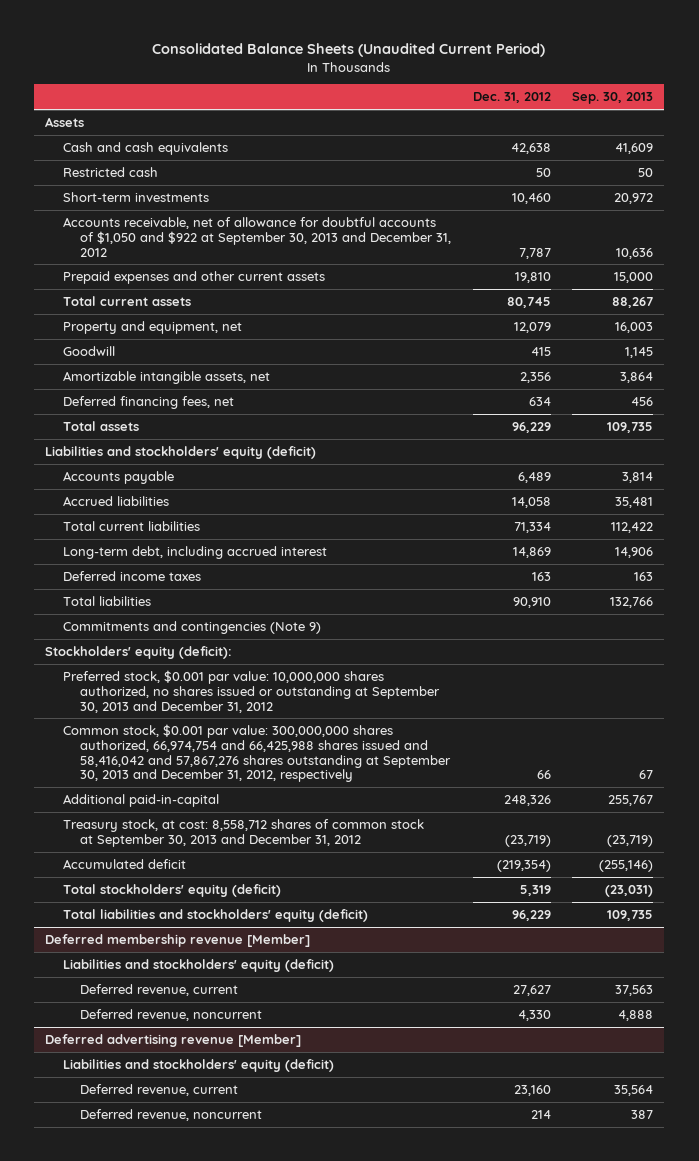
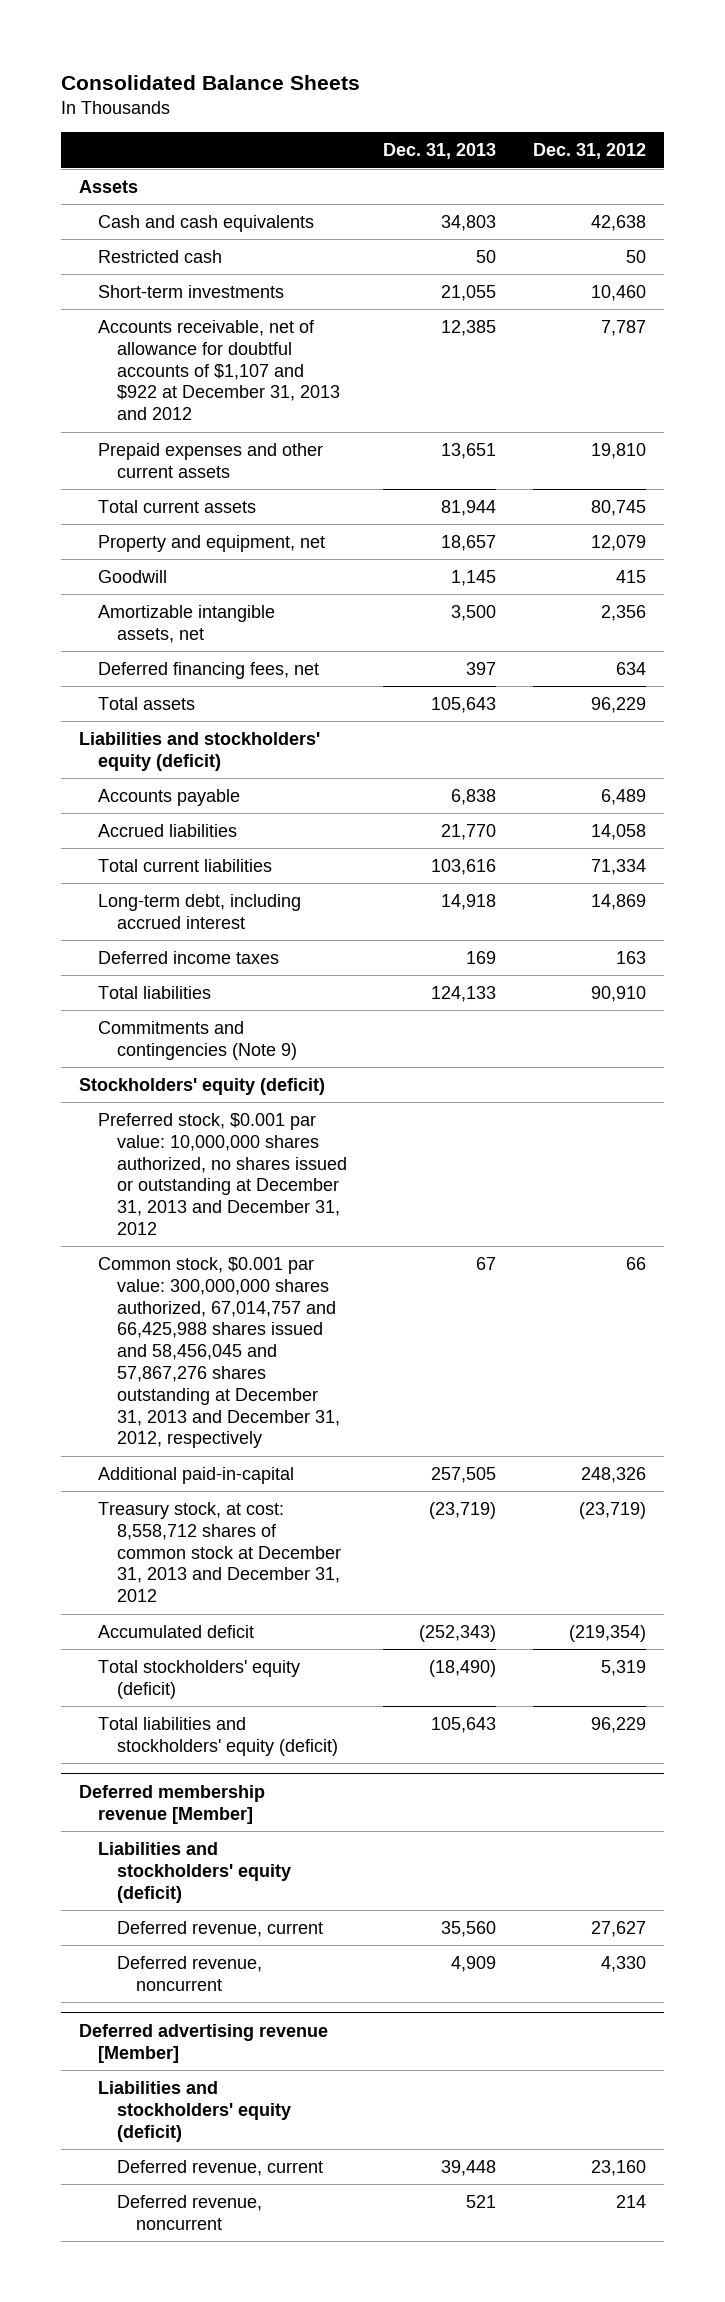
- Consolidated Balance Sheets (Unaudited Current Period)
+ Consolidated Balance Sheets
- | Dec. 31, 2012 | Sep. 30, 2013
+ | Dec. 31, 2013 | Dec. 31, 2012
- Accounts receivable, net of allowance for doubtful accounts of $1,050 and $922 at September 30, 2013 and December 31, 2012 | 7,787 | 10,636
+ Accounts receivable, net of allowance for doubtful accounts of $1,107 and $922 at December 31, 2013 and 2012 | 12,385 | 7,787
- Stockholders' equity (deficit):
- Preferred stock, $0.001 par value: 10,000,000 shares authorized, no shares issued or outstanding at September 30, 2013 and December 31, 2012
- Common stock, $0.001 par value: 300,000,000 shares authorized, 66,974,754 and 66,425,988 shares issued and 58,416,042 and 57,867,276 shares outstanding at September 30, 2013 and December 31, 2012, respectively | 66 | 67
+ Stockholders' equity (deficit)
+ Preferred stock, $0.001 par value: 10,000,000 shares authorized, no shares issued or outstanding at December 31, 2013 and December 31, 2012
+ Common stock, $0.001 par value: 300,000,000 shares authorized, 67,014,757 and 66,425,988 shares issued and 58,456,045 and 57,867,276 shares outstanding at December 31, 2013 and December 31, 2012, respectively | 67 | 66
- Treasury stock, at cost: 8,558,712 shares of common stock at September 30, 2013 and December 31, 2012 | (23,719) | (23,719)
+ Treasury stock, at cost: 8,558,712 shares of common stock at December 31, 2013 and December 31, 2012 | (23,719) | (23,719)

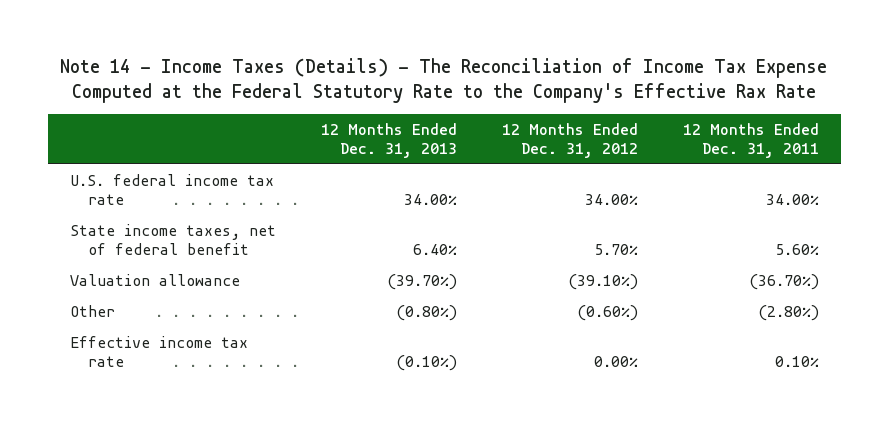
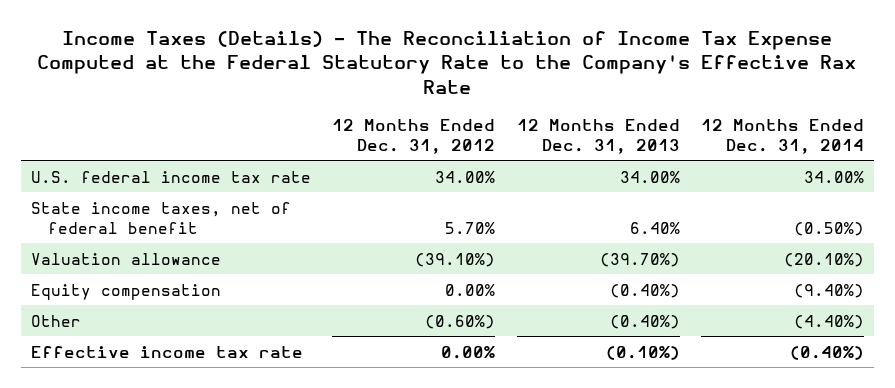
- Note 14 - Income Taxes (Details) - The Reconciliation of Income Tax Expense Computed at the Federal Statutory Rate to the Company's Effective Rax Rate
+ Income Taxes (Details) - The Reconciliation of Income Tax Expense Computed at the Federal Statutory Rate to the Company's Effective Rax Rate
- | 12 Months Ended Dec. 31, 2013 | 12 Months Ended Dec. 31, 2012 | 12 Months Ended Dec. 31, 2011
+ | 12 Months Ended Dec. 31, 2012 | 12 Months Ended Dec. 31, 2013 | 12 Months Ended Dec. 31, 2014
- Other | (0.80%) | (0.60%) | (2.80%)
+ Equity compensation | 0.00% | (0.40%) | (9.40%)
+ Other | (0.60%) | (0.40%) | (4.40%)

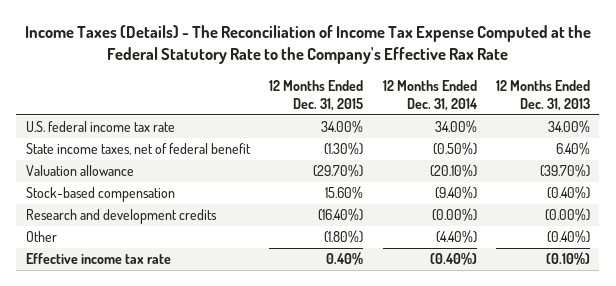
- | 12 Months Ended Dec. 31, 2012 | 12 Months Ended Dec. 31, 2013 | 12 Months Ended Dec. 31, 2014
+ | 12 Months Ended Dec. 31, 2015 | 12 Months Ended Dec. 31, 2014 | 12 Months Ended Dec. 31, 2013
- Equity compensation | 0.00% | (0.40%) | (9.40%)
+ Stock-based compensation | 15.60% | (9.40%) | (0.40%)
+ Research and development credits | (16.40%) | (0.00%) | (0.00%)

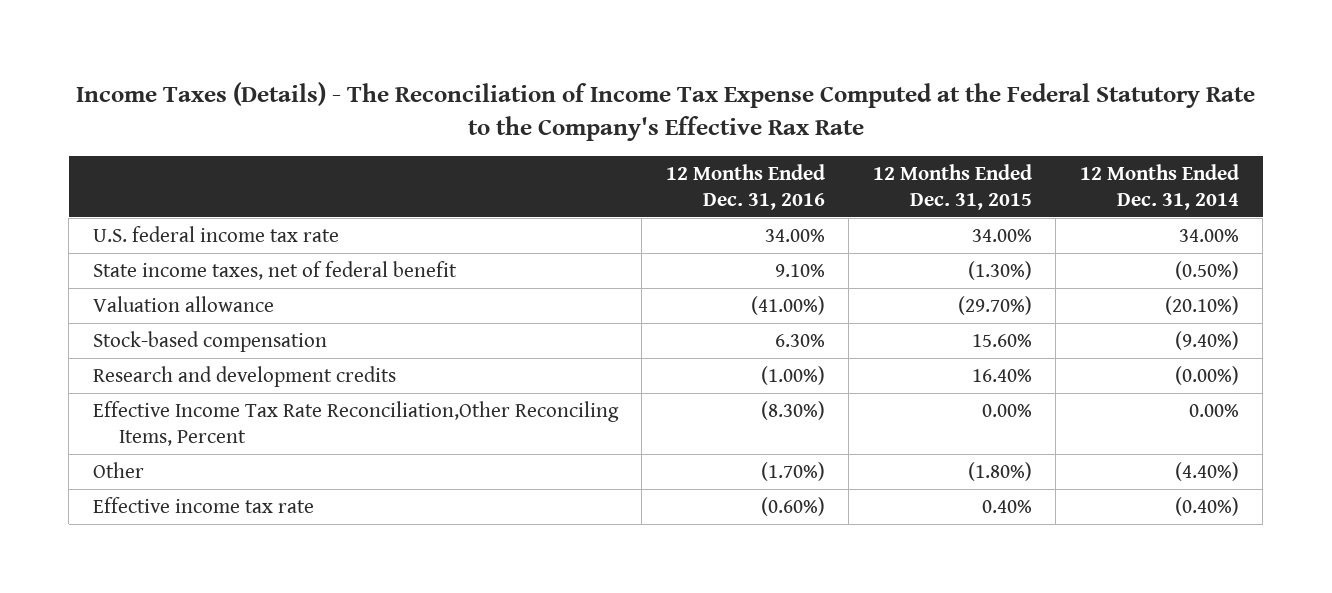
- | 12 Months Ended Dec. 31, 2015 | 12 Months Ended Dec. 31, 2014 | 12 Months Ended Dec. 31, 2013
+ | 12 Months Ended Dec. 31, 2016 | 12 Months Ended Dec. 31, 2015 | 12 Months Ended Dec. 31, 2014
- Research and development credits | (16.40%) | (0.00%) | (0.00%)
+ Research and development credits | (1.00%) | 16.40% | (0.00%)
+ Effective Income Tax Rate Reconciliation,Other Reconciling Items, Percent | (8.30%) | 0.00% | 0.00%

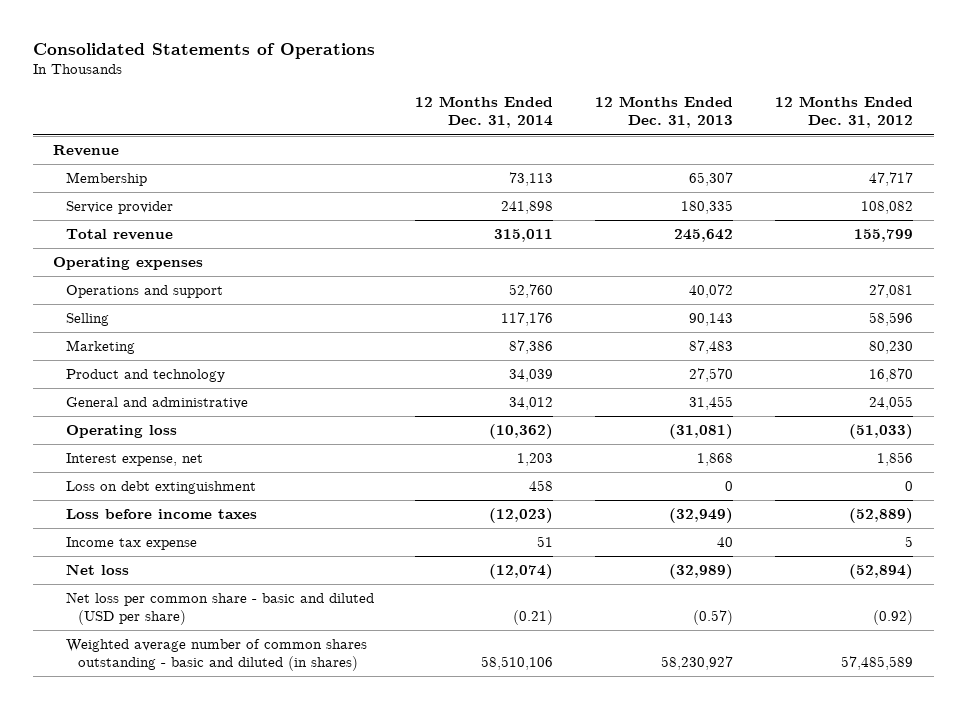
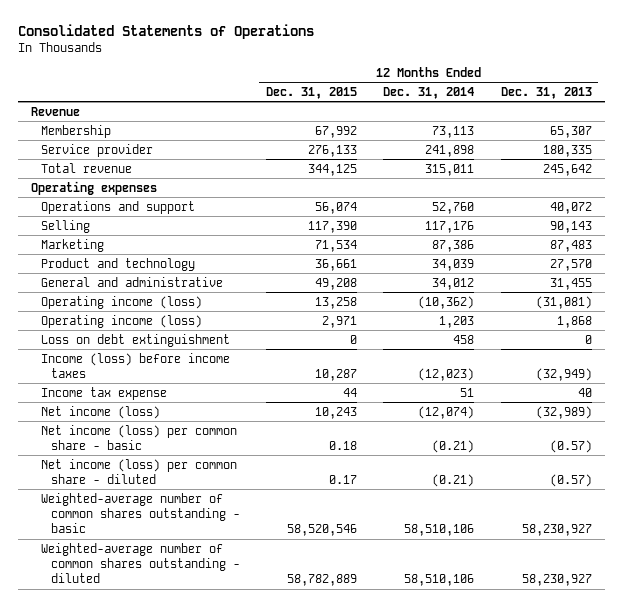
- | 12 Months Ended Dec. 31, 2014 | 12 Months Ended Dec. 31, 2013 | 12 Months Ended Dec. 31, 2012
+ | 12 Months Ended Dec. 31, 2015 | 12 Months Ended Dec. 31, 2014 | 12 Months Ended Dec. 31, 2013
- Operating loss | (10,362) | (31,081) | (51,033)
- Interest expense, net | 1,203 | 1,868 | 1,856
+ Operating income (loss) | 13,258 | (10,362) | (31,081)
+ Operating income (loss) | 2,971 | 1,203 | 1,868
- Loss before income taxes | (12,023) | (32,949) | (52,889)
+ Income (loss) before income taxes | 10,287 | (12,023) | (32,949)
- Net loss | (12,074) | (32,989) | (52,894)
- Net loss per common share - basic and diluted (USD per share) | (0.21) | (0.57) | (0.92)
- Weighted average number of common shares outstanding - basic and diluted (in shares) | 58,510,106 | 58,230,927 | 57,485,589
+ Net income (loss) | 10,243 | (12,074) | (32,989)
+ Net income (loss) per common share - basic | 0.18 | (0.21) | (0.57)
+ Net income (loss) per common share - diluted | 0.17 | (0.21) | (0.57)
+ Weighted-average number of common shares outstanding - basic | 58,520,546 | 58,510,106 | 58,230,927
+ Weighted-average number of common shares outstanding - diluted | 58,782,889 | 58,510,106 | 58,230,927

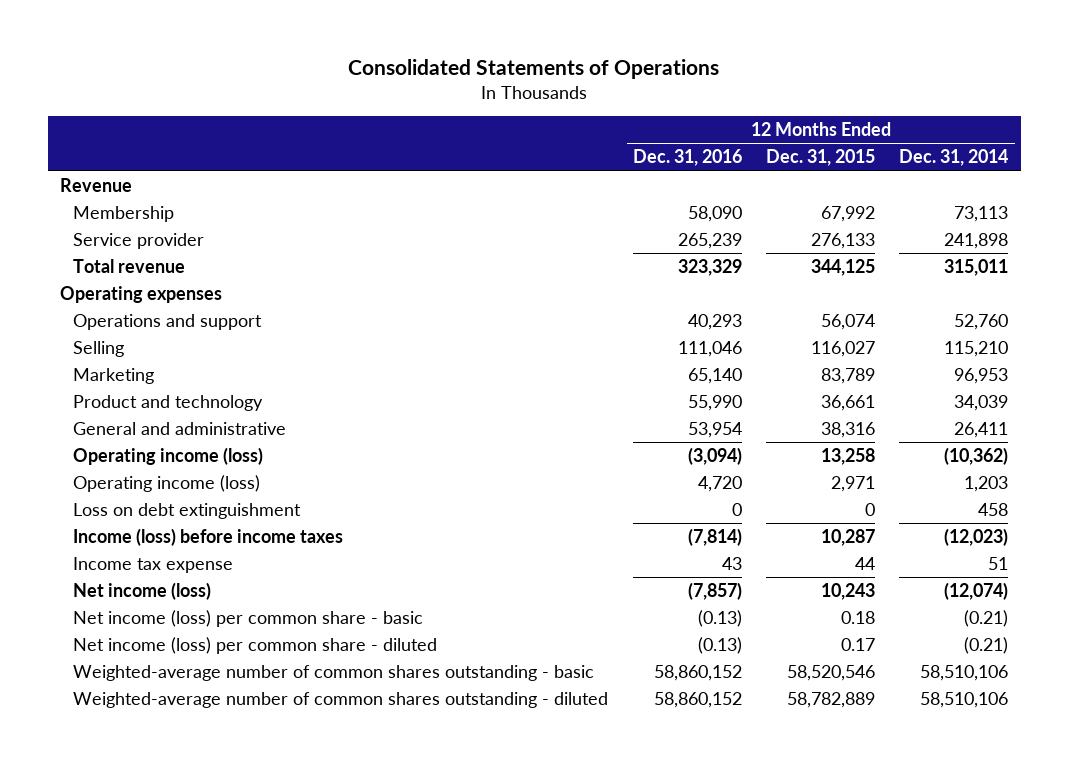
- | 12 Months Ended Dec. 31, 2015 | 12 Months Ended Dec. 31, 2014 | 12 Months Ended Dec. 31, 2013
+ | 12 Months Ended Dec. 31, 2016 | 12 Months Ended Dec. 31, 2015 | 12 Months Ended Dec. 31, 2014
- Selling | 117,390 | 117,176 | 90,143
- Marketing | 71,534 | 87,386 | 87,483
+ Selling | 111,046 | 116,027 | 115,210
+ Marketing | 65,140 | 83,789 | 96,953
- General and administrative | 49,208 | 34,012 | 31,455
+ General and administrative | 53,954 | 38,316 | 26,411

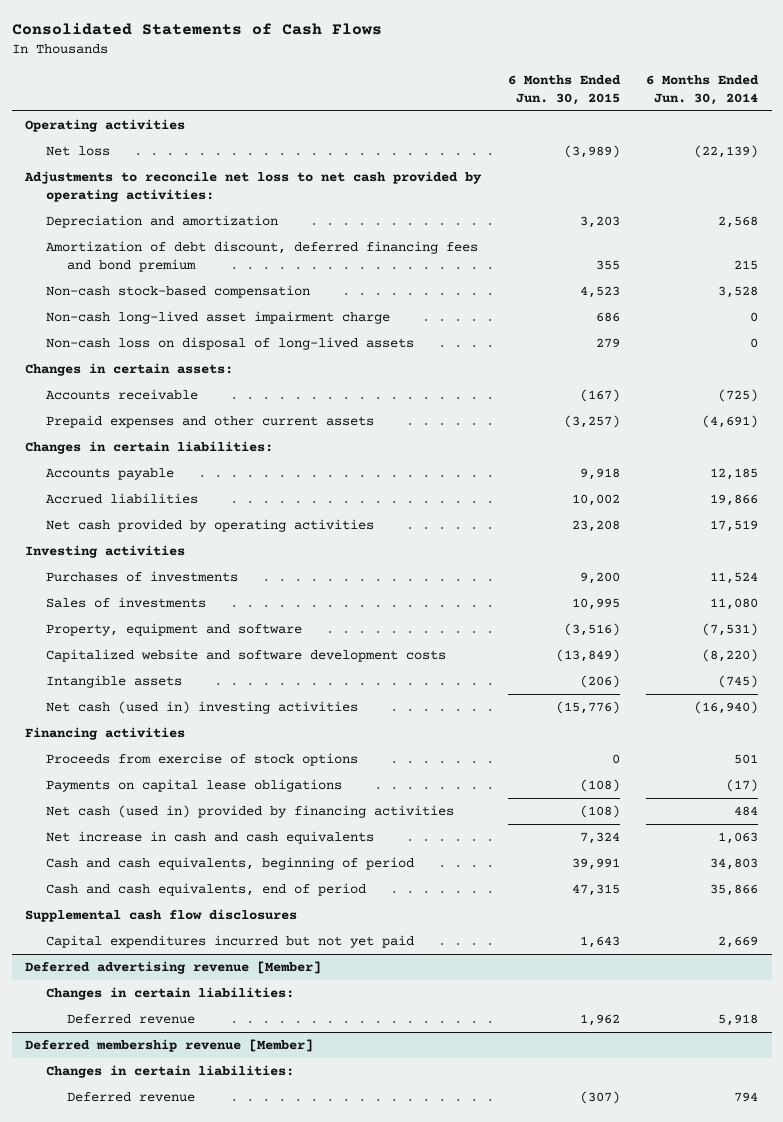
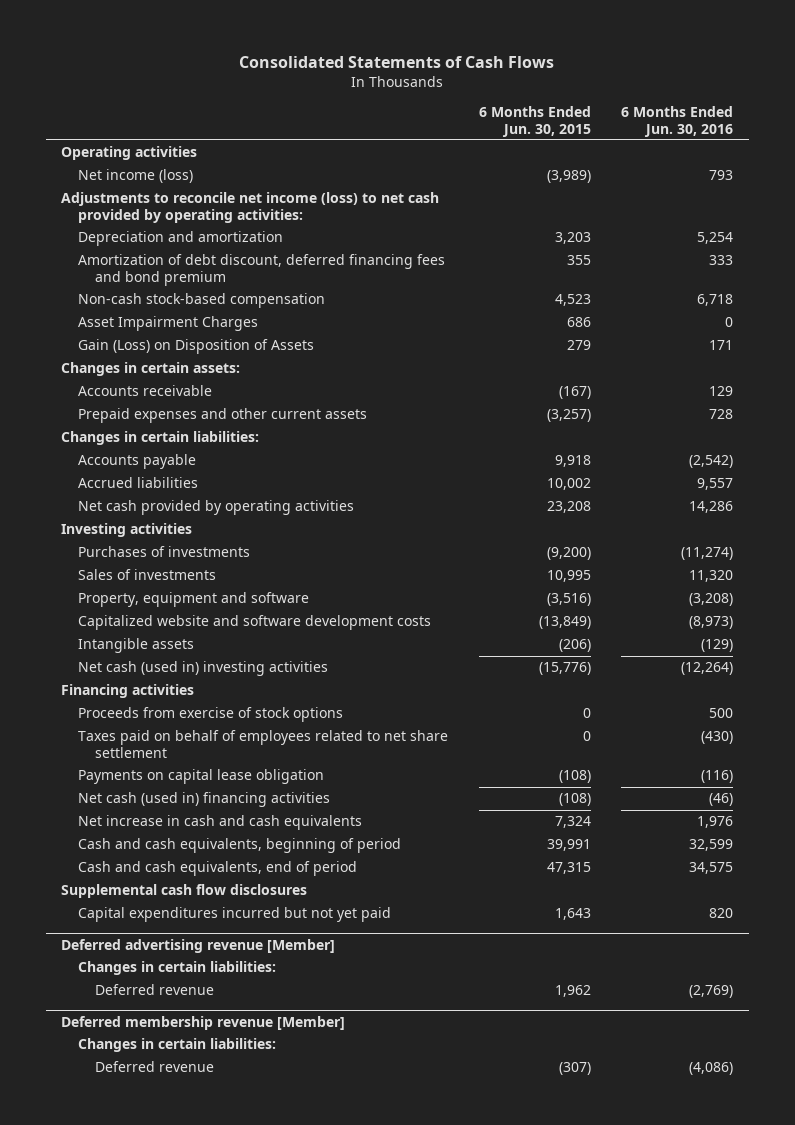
- | 6 Months Ended Jun. 30, 2015 | 6 Months Ended Jun. 30, 2014
+ | 6 Months Ended Jun. 30, 2015 | 6 Months Ended Jun. 30, 2016
- Net loss | (3,989) | (22,139)
- Adjustments to reconcile net loss to net cash provided by operating activities:
+ Net income (loss) | (3,989) | 793
+ Adjustments to reconcile net income (loss) to net cash provided by operating activities:
- Non-cash long-lived asset impairment charge | 686 | 0
- Non-cash loss on disposal of long-lived assets | 279 | 0
+ Asset Impairment Charges | 686 | 0
+ Gain (Loss) on Disposition of Assets | 279 | 171
- Purchases of investments | 9,200 | 11,524
+ Purchases of investments | (9,200) | (11,274)
- Payments on capital lease obligations | (108) | (17)
- Net cash (used in) provided by financing activities | (108) | 484
+ Taxes paid on behalf of employees related to net share settlement | 0 | (430)
+ Payments on capital lease obligation | (108) | (116)
+ Net cash (used in) financing activities | (108) | (46)

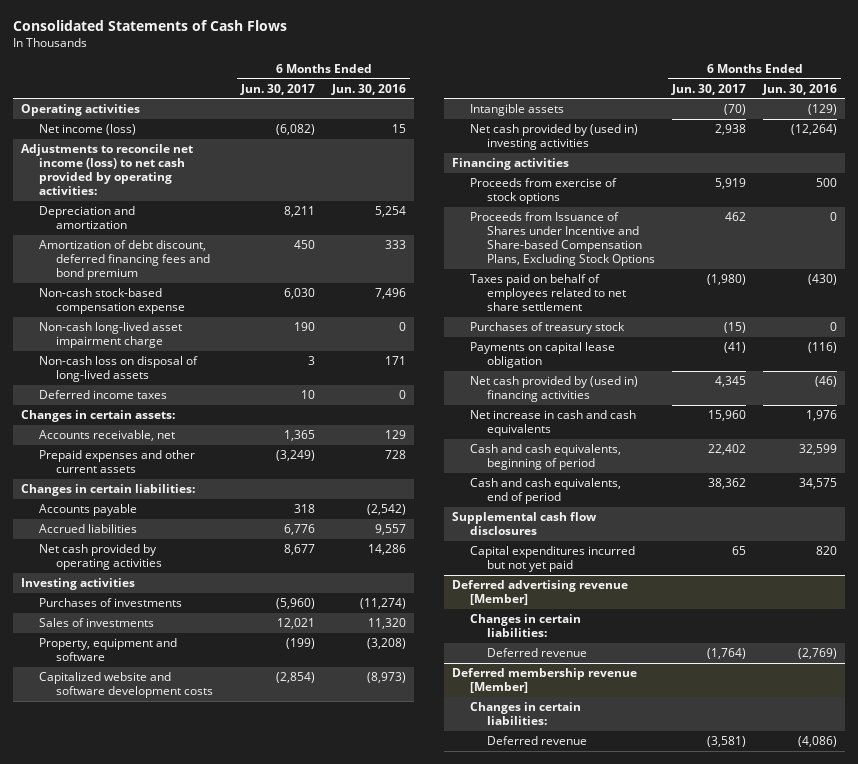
- | 6 Months Ended Jun. 30, 2015 | 6 Months Ended Jun. 30, 2016
+ | 6 Months Ended Jun. 30, 2017 | 6 Months Ended Jun. 30, 2016
- Net income (loss) | (3,989) | 793
+ Net income (loss) | (6,082) | 15
- Non-cash stock-based compensation | 4,523 | 6,718
- Asset Impairment Charges | 686 | 0
- Gain (Loss) on Disposition of Assets | 279 | 171
+ Non-cash stock-based compensation expense | 6,030 | 7,496
+ Non-cash long-lived asset impairment charge | 190 | 0
+ Non-cash loss on disposal of long-lived assets | 3 | 171
+ Deferred income taxes | 10 | 0
- Accounts receivable | (167) | 129
+ Accounts receivable, net | 1,365 | 129
- Net cash (used in) investing activities | (15,776) | (12,264)
+ Net cash provided by (used in) investing activities | 2,938 | (12,264)
+ Proceeds from Issuance of Shares under Incentive and Share-based Compensation Plans, Excluding Stock Options | 462 | 0
+ Purchases of treasury stock | (15) | 0
- Net cash (used in) financing activities | (108) | (46)
+ Net cash provided by (used in) financing activities | 4,345 | (46)

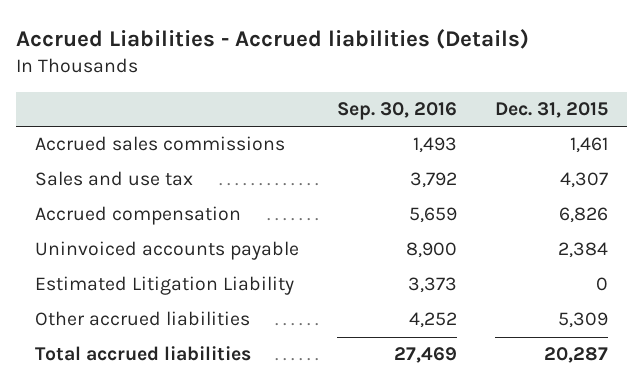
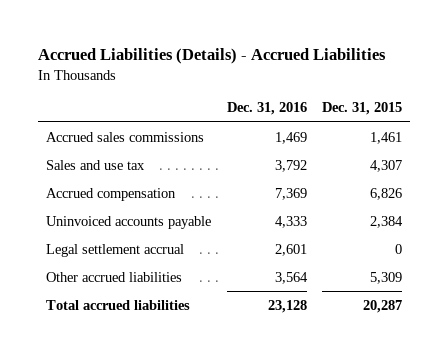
- Accrued Liabilities - Accrued liabilities (Details)
+ Accrued Liabilities (Details) - Accrued Liabilities
- | Sep. 30, 2016 | Dec. 31, 2015
+ | Dec. 31, 2016 | Dec. 31, 2015
- Estimated Litigation Liability | 3,373 | 0
+ Legal settlement accrual | 2,601 | 0

